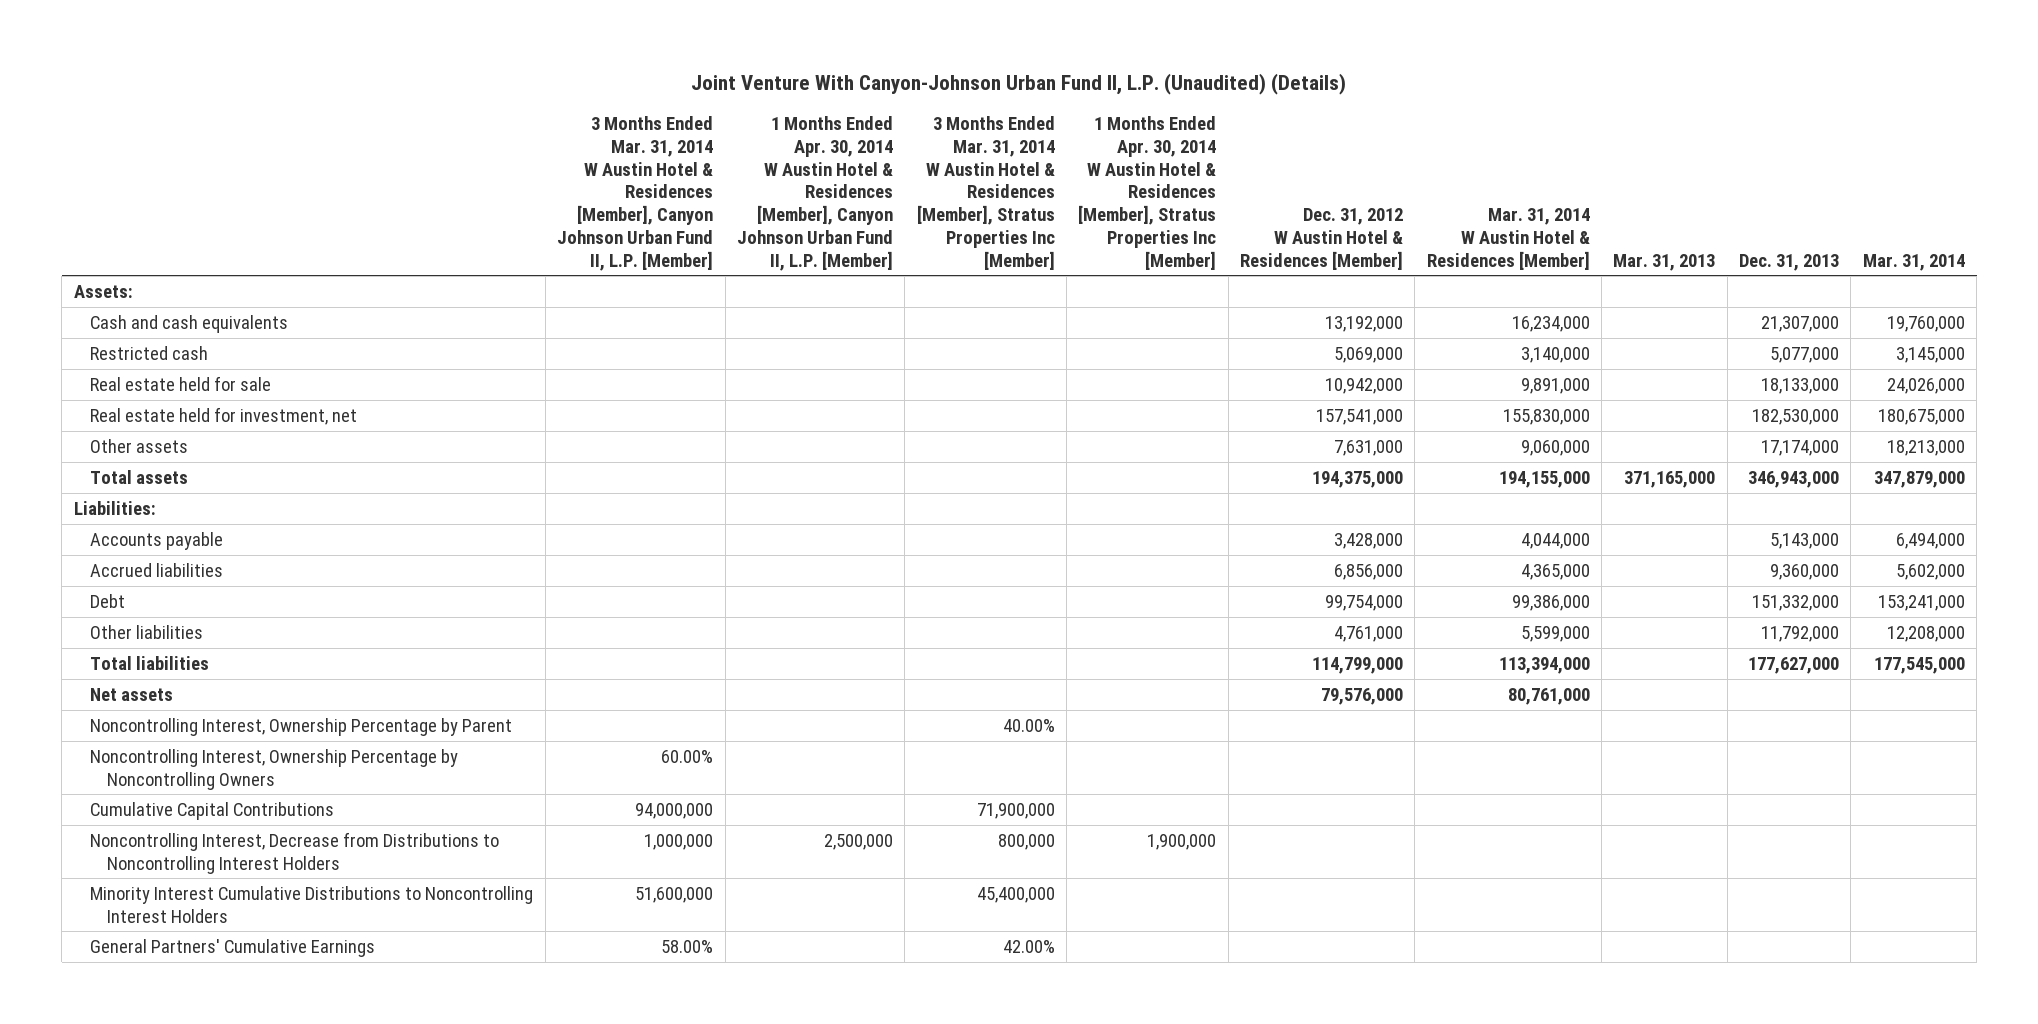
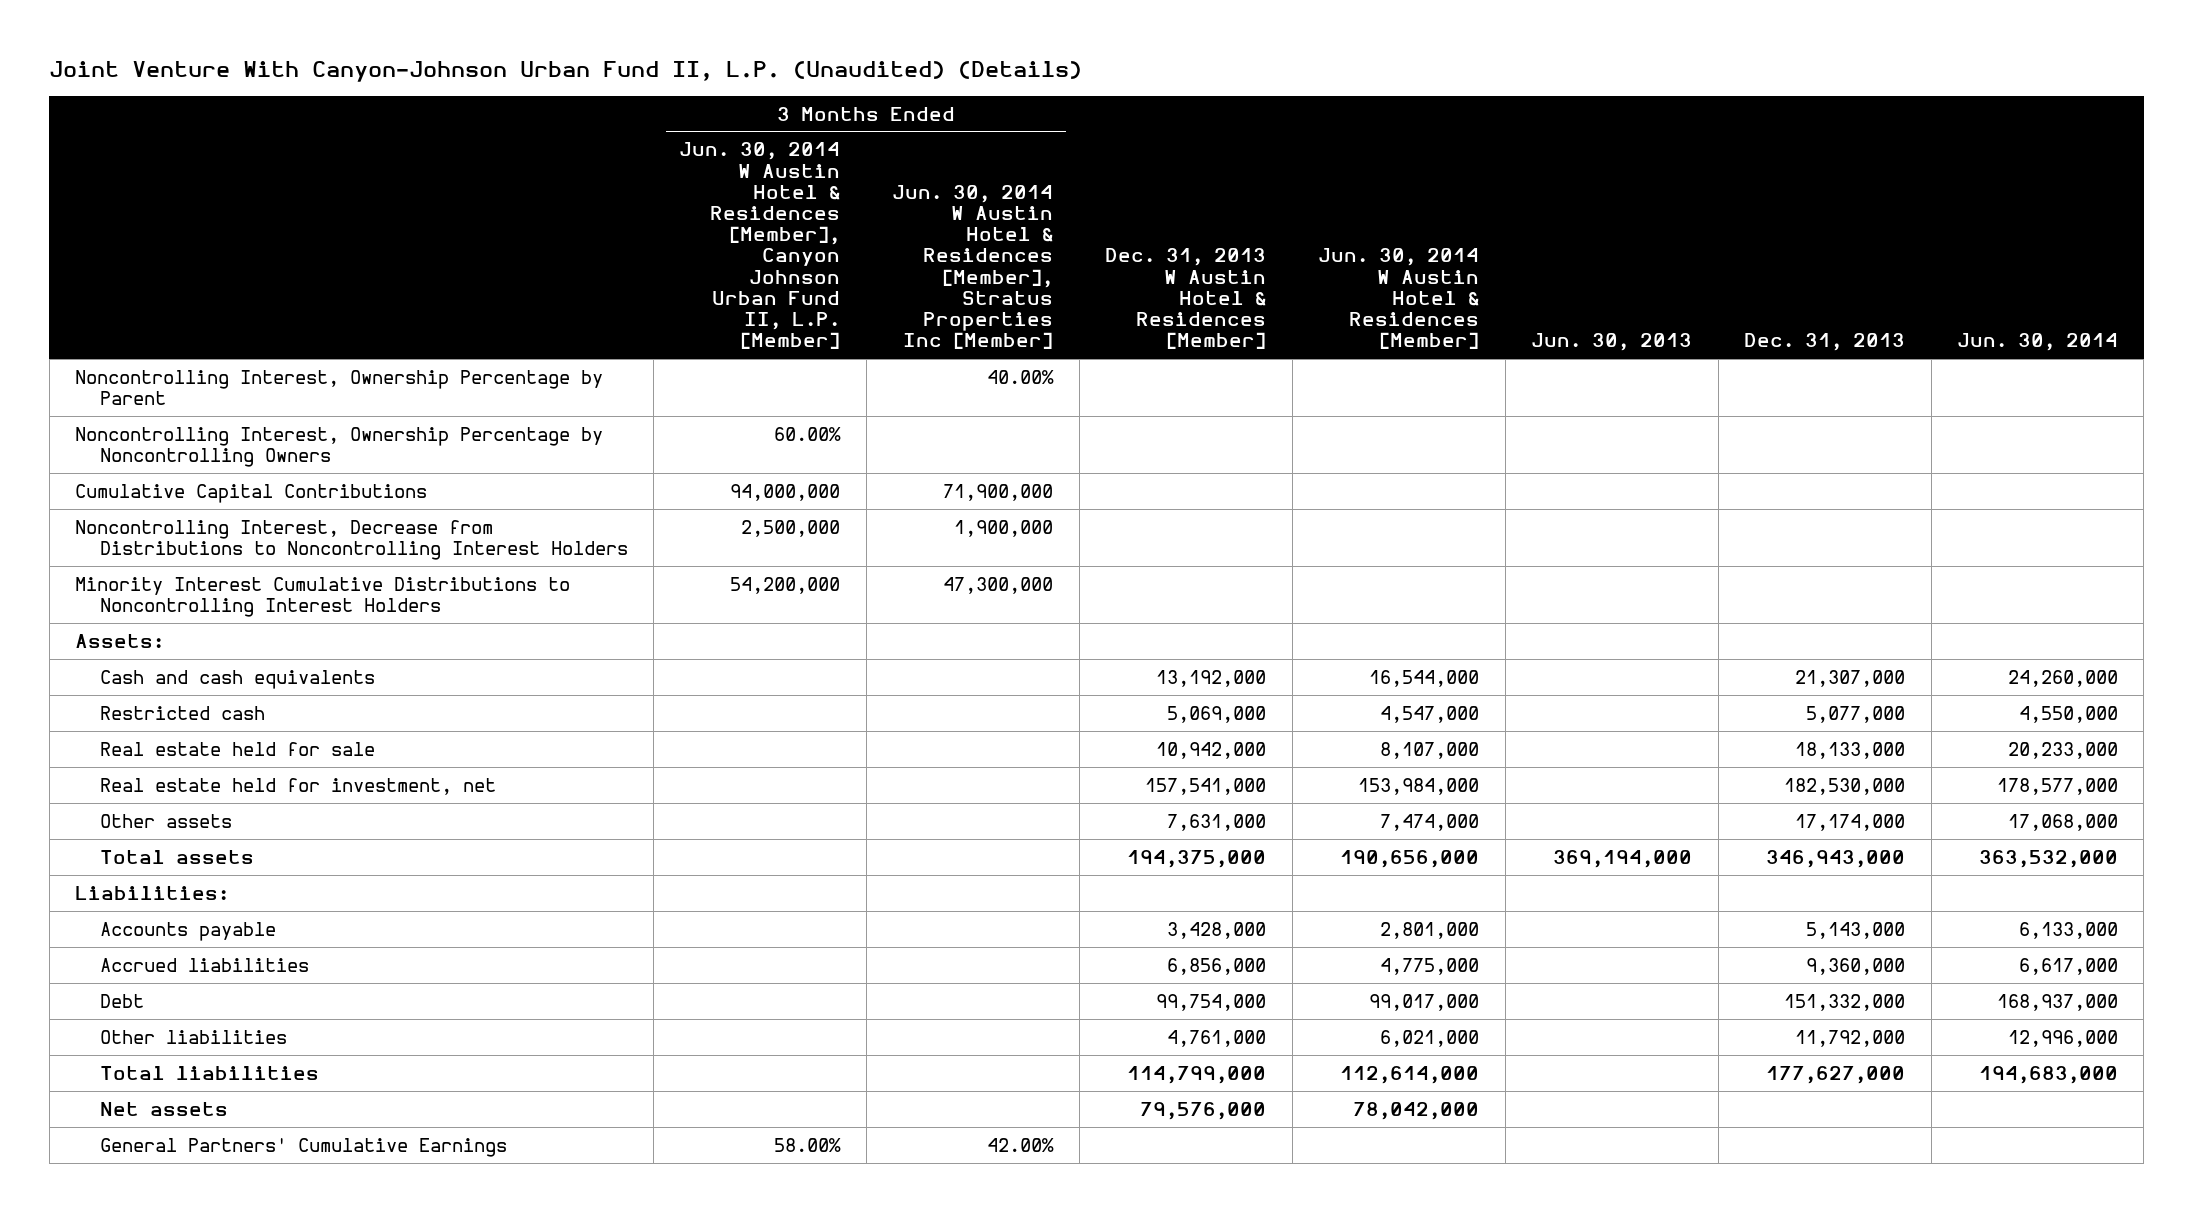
- | 3 Months Ended Mar. 31, 2014 W Austin Hotel & Residences [Member], Canyon Johnson Urban Fund II, L.P. [Member] | 1 Months Ended Apr. 30, 2014 W Austin Hotel & Residences [Member], Canyon Johnson Urban Fund II, L.P. [Member] | 3 Months Ended Mar. 31, 2014 W Austin Hotel & Residences [Member], Stratus Properties Inc [Member] | 1 Months Ended Apr. 30, 2014 W Austin Hotel & Residences [Member], Stratus Properties Inc [Member] | Dec. 31, 2012 W Austin Hotel & Residences [Member] | Mar. 31, 2014 W Austin Hotel & Residences [Member] | Mar. 31, 2013 | Dec. 31, 2013 | Mar. 31, 2014
+ | 3 Months Ended Jun. 30, 2014 W Austin Hotel & Residences [Member], Canyon Johnson Urban Fund II, L.P. [Member] | 3 Months Ended Jun. 30, 2014 W Austin Hotel & Residences [Member], Stratus Properties Inc [Member] | Dec. 31, 2013 W Austin Hotel & Residences [Member] | Jun. 30, 2014 W Austin Hotel & Residences [Member] | Jun. 30, 2013 | Dec. 31, 2013 | Jun. 30, 2014
moved up: Noncontrolling Interest, Ownership Percentage by Parent | | 40.00% | | | | |
moved up: Noncontrolling Interest, Ownership Percentage by Noncontrolling Owners | 60.00% | | | | | |
moved up: Cumulative Capital Contributions | 94,000,000 | 71,900,000 | | | | |
moved up: Noncontrolling Interest, Decrease from Distributions to Noncontrolling Interest Holders | 2,500,000 | 1,900,000 | | | | |
moved up: Minority Interest Cumulative Distributions to Noncontrolling Interest Holders | 54,200,000 | 47,300,000 | | | | |

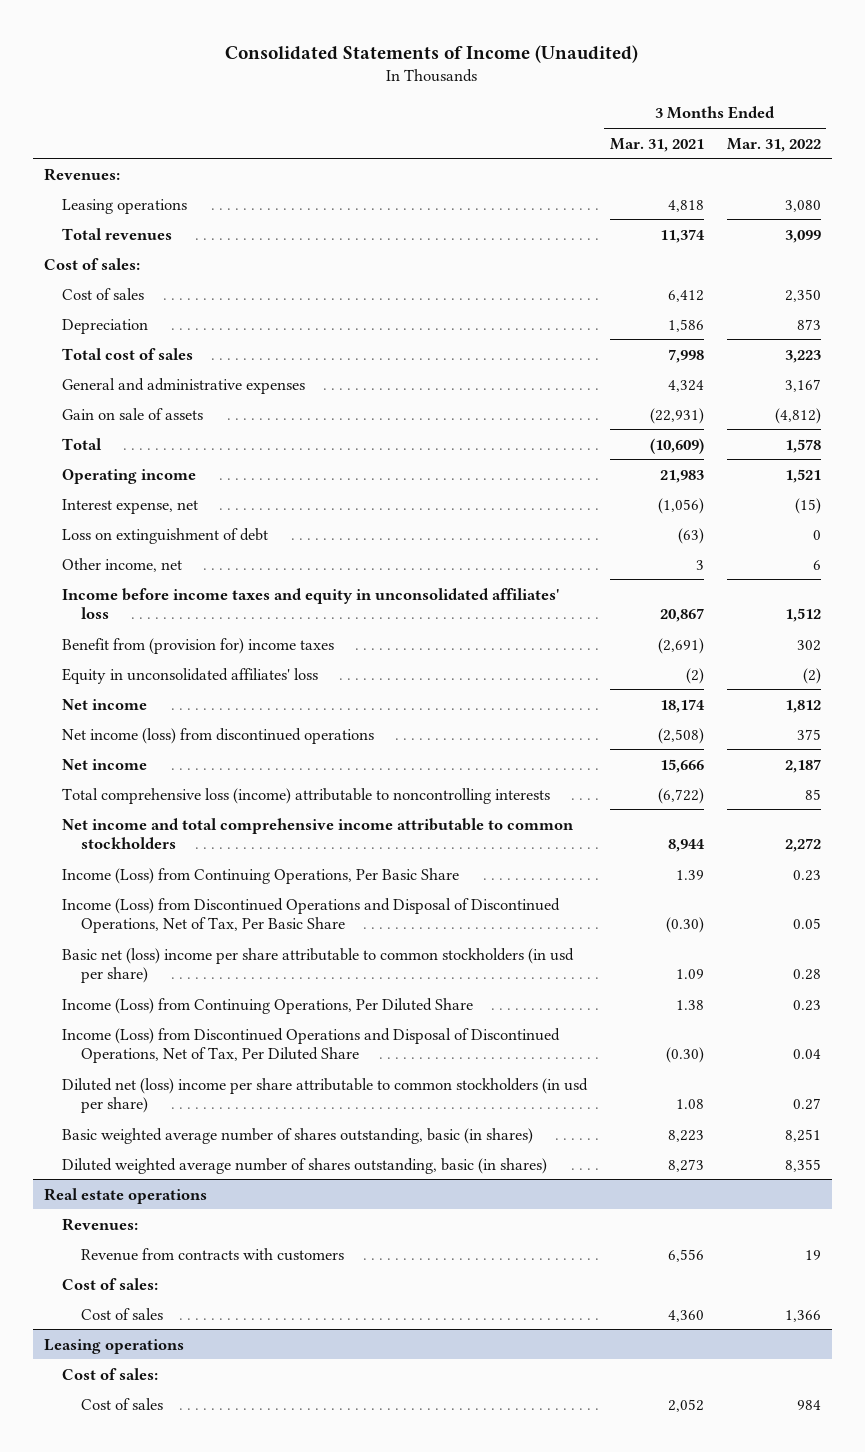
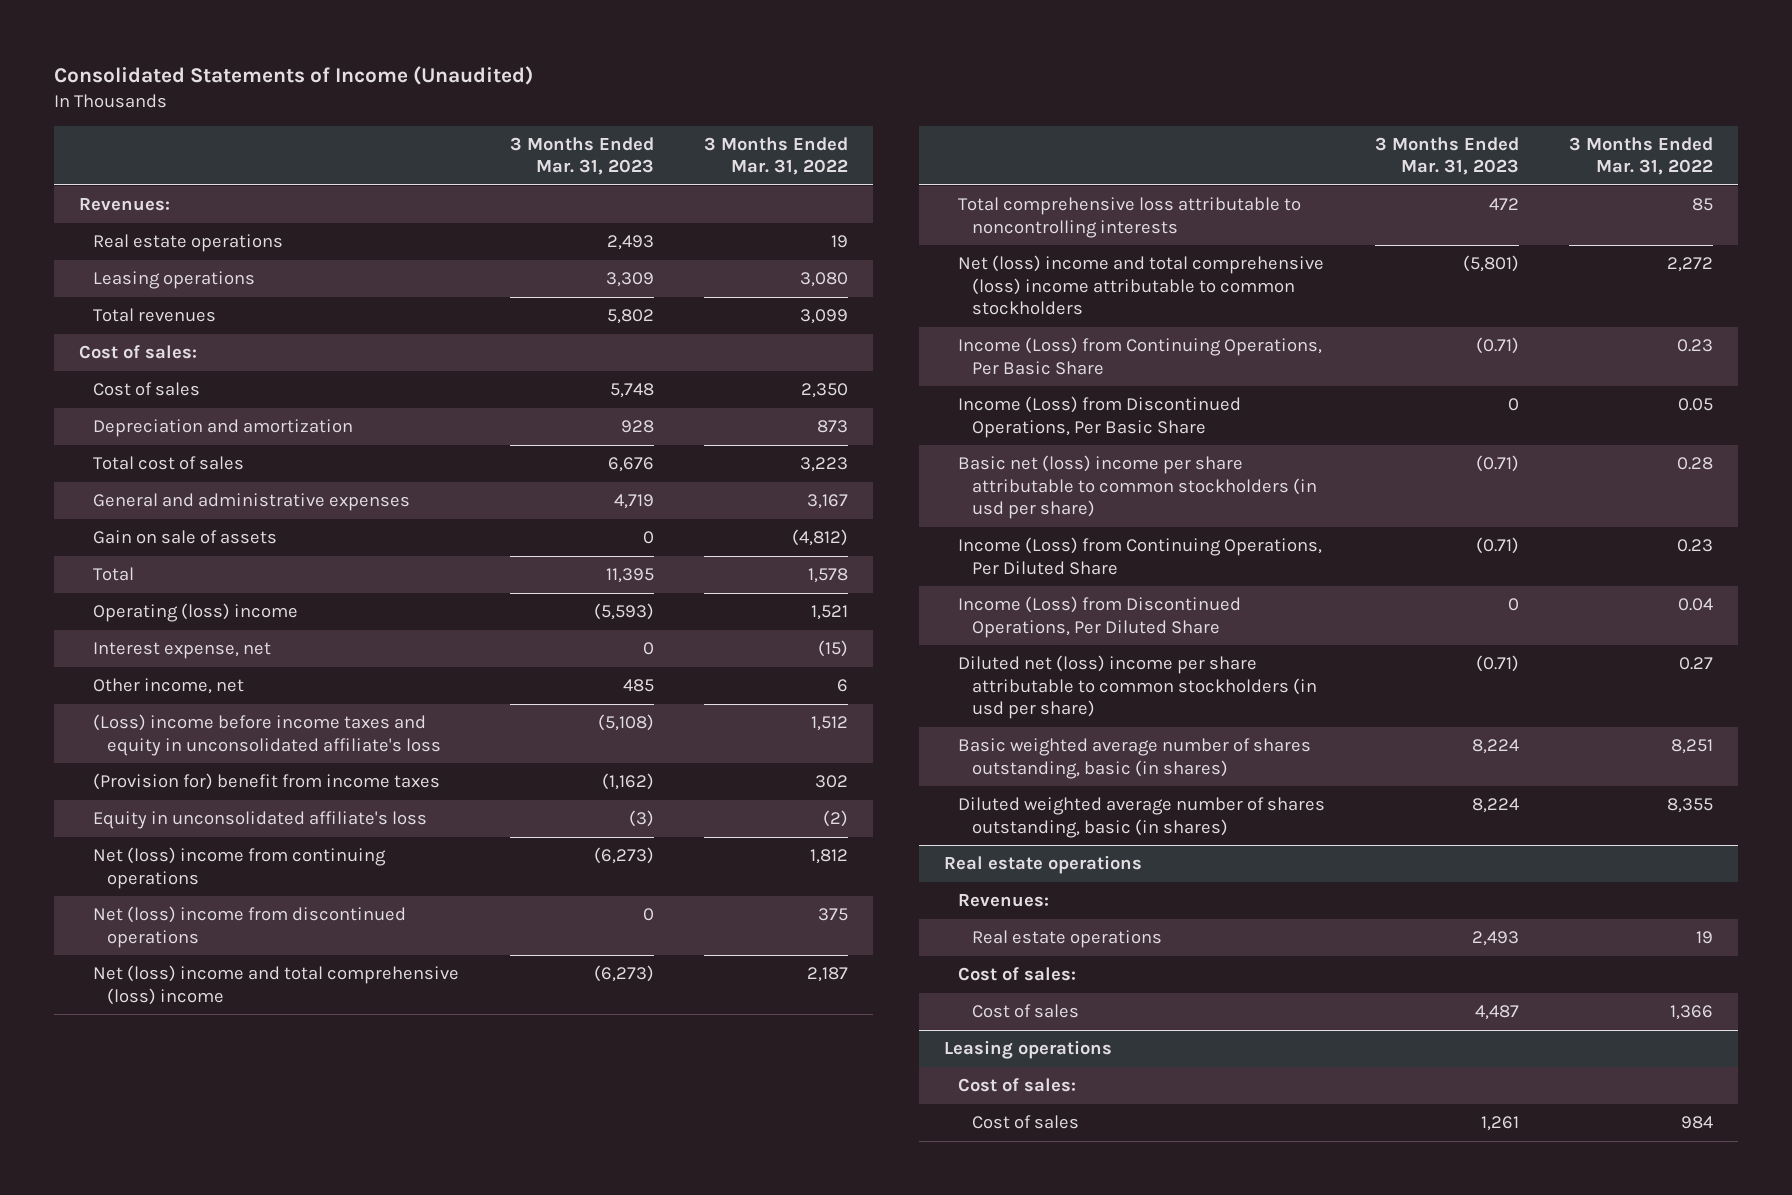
- | 3 Months Ended Mar. 31, 2021 | 3 Months Ended Mar. 31, 2022
+ | 3 Months Ended Mar. 31, 2023 | 3 Months Ended Mar. 31, 2022
+ Real estate operations | 2,493 | 19
- Depreciation | 1,586 | 873
+ Depreciation and amortization | 928 | 873
- Operating income | 21,983 | 1,521
+ Operating (loss) income | (5,593) | 1,521
- Loss on extinguishment of debt | (63) | 0
- Income before income taxes and equity in unconsolidated affiliates' loss | 20,867 | 1,512
- Benefit from (provision for) income taxes | (2,691) | 302
- Equity in unconsolidated affiliates' loss | (2) | (2)
- Net income | 18,174 | 1,812
- Net income (loss) from discontinued operations | (2,508) | 375
- Net income | 15,666 | 2,187
- Total comprehensive loss (income) attributable to noncontrolling interests | (6,722) | 85
- Net income and total comprehensive income attributable to common stockholders | 8,944 | 2,272
+ (Loss) income before income taxes and equity in unconsolidated affiliate's loss | (5,108) | 1,512
+ (Provision for) benefit from income taxes | (1,162) | 302
+ Equity in unconsolidated affiliate's loss | (3) | (2)
+ Net (loss) income from continuing operations | (6,273) | 1,812
+ Net (loss) income from discontinued operations | 0 | 375
+ Net (loss) income and total comprehensive (loss) income | (6,273) | 2,187
+ Total comprehensive loss attributable to noncontrolling interests | 472 | 85
+ Net (loss) income and total comprehensive (loss) income attributable to common stockholders | (5,801) | 2,272
- Income (Loss) from Discontinued Operations and Disposal of Discontinued Operations, Net of Tax, Per Basic Share | (0.30) | 0.05
+ Income (Loss) from Discontinued Operations, Per Basic Share | 0 | 0.05
- Income (Loss) from Discontinued Operations and Disposal of Discontinued Operations, Net of Tax, Per Diluted Share | (0.30) | 0.04
+ Income (Loss) from Discontinued Operations, Per Diluted Share | 0 | 0.04
@ Real estate operations
- Revenue from contracts with customers | 6,556 | 19
+ Real estate operations | 2,493 | 19

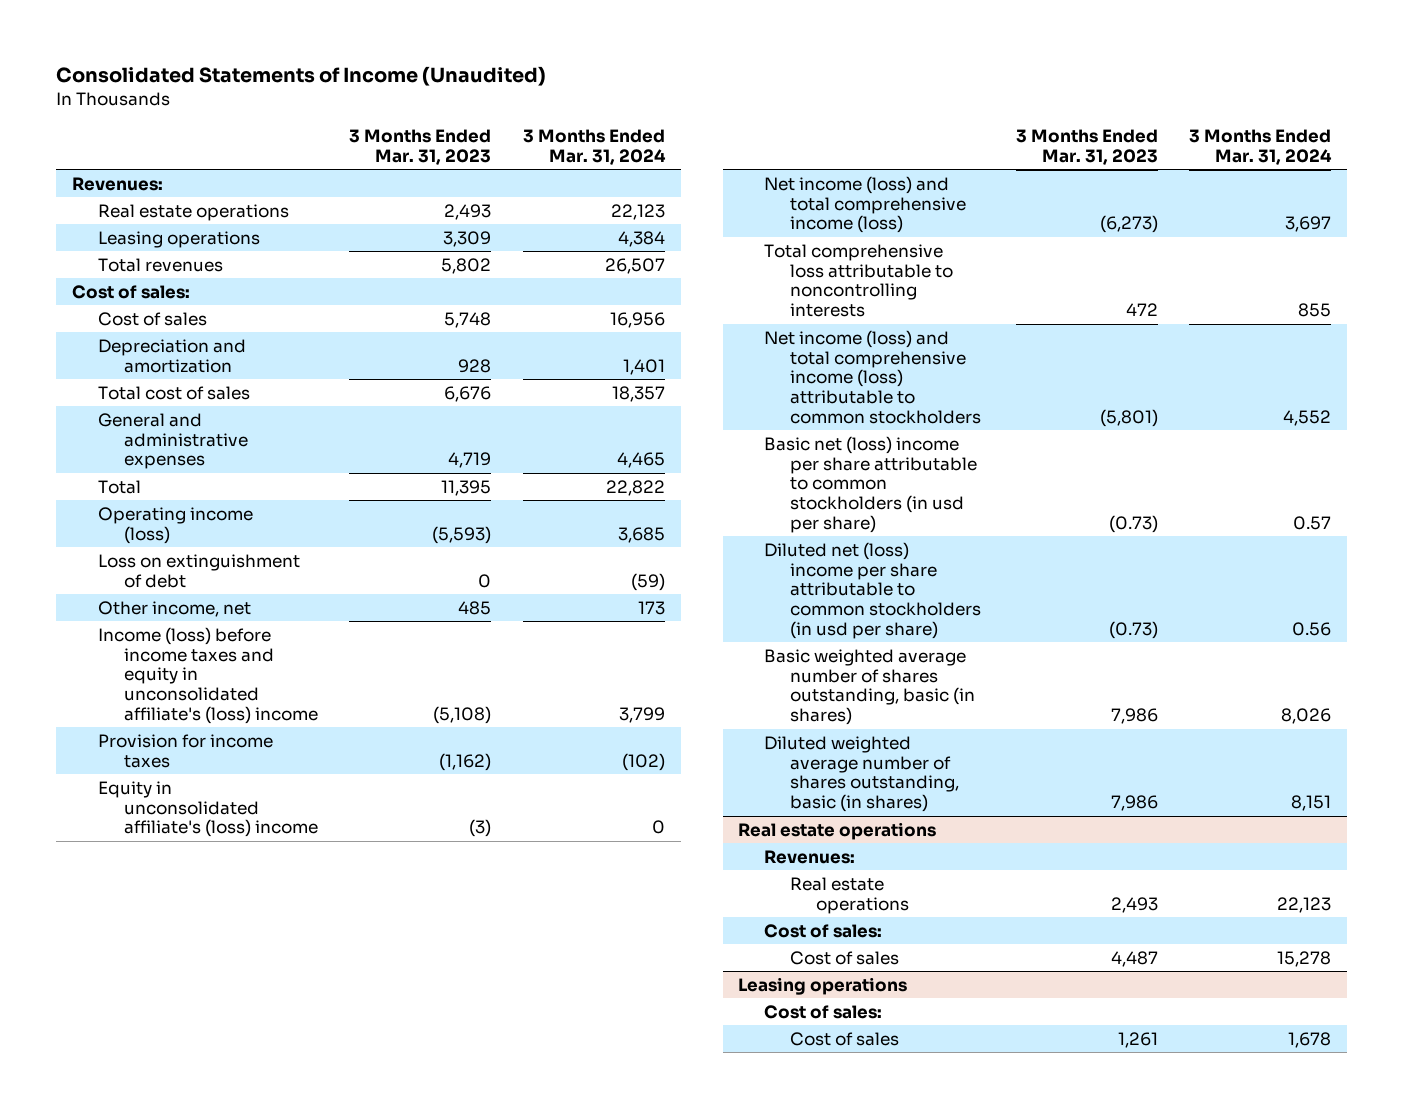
- | 3 Months Ended Mar. 31, 2023 | 3 Months Ended Mar. 31, 2022
+ | 3 Months Ended Mar. 31, 2023 | 3 Months Ended Mar. 31, 2024
- Gain on sale of assets | 0 | (4,812)
- Operating (loss) income | (5,593) | 1,521
- Interest expense, net | 0 | (15)
+ Operating income (loss) | (5,593) | 3,685
+ Loss on extinguishment of debt | 0 | (59)
- (Loss) income before income taxes and equity in unconsolidated affiliate's loss | (5,108) | 1,512
- (Provision for) benefit from income taxes | (1,162) | 302
- Equity in unconsolidated affiliate's loss | (3) | (2)
- Net (loss) income from continuing operations | (6,273) | 1,812
- Net (loss) income from discontinued operations | 0 | 375
- Net (loss) income and total comprehensive (loss) income | (6,273) | 2,187
+ Income (loss) before income taxes and equity in unconsolidated affiliate's (loss) income | (5,108) | 3,799
+ Provision for income taxes | (1,162) | (102)
+ Equity in unconsolidated affiliate's (loss) income | (3) | 0
+ Net income (loss) and total comprehensive income (loss) | (6,273) | 3,697
- Net (loss) income and total comprehensive (loss) income attributable to common stockholders | (5,801) | 2,272
- Income (Loss) from Continuing Operations, Per Basic Share | (0.71) | 0.23
- Income (Loss) from Discontinued Operations, Per Basic Share | 0 | 0.05
- Basic net (loss) income per share attributable to common stockholders (in usd per share) | (0.71) | 0.28
- Income (Loss) from Continuing Operations, Per Diluted Share | (0.71) | 0.23
- Income (Loss) from Discontinued Operations, Per Diluted Share | 0 | 0.04
- Diluted net (loss) income per share attributable to common stockholders (in usd per share) | (0.71) | 0.27
- Basic weighted average number of shares outstanding, basic (in shares) | 8,224 | 8,251
- Diluted weighted average number of shares outstanding, basic (in shares) | 8,224 | 8,355
+ Net income (loss) and total comprehensive income (loss) attributable to common stockholders | (5,801) | 4,552
+ Basic net (loss) income per share attributable to common stockholders (in usd per share) | (0.73) | 0.57
+ Diluted net (loss) income per share attributable to common stockholders (in usd per share) | (0.73) | 0.56
+ Basic weighted average number of shares outstanding, basic (in shares) | 7,986 | 8,026
+ Diluted weighted average number of shares outstanding, basic (in shares) | 7,986 | 8,151

